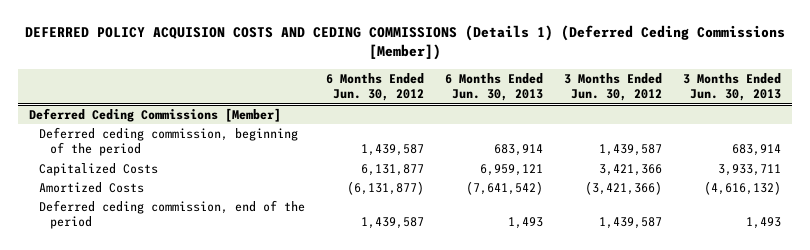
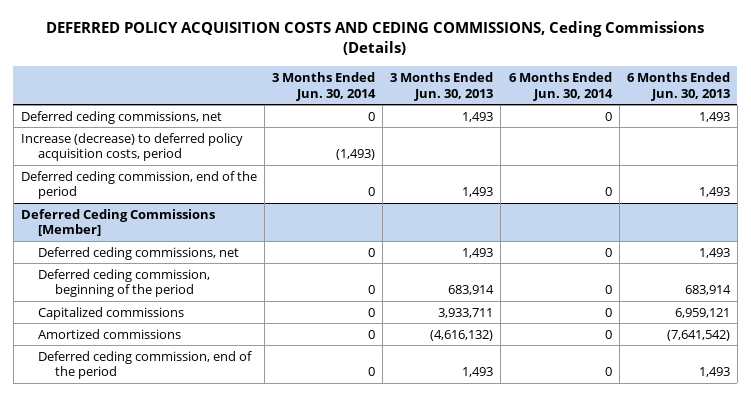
- DEFERRED POLICY ACQUISION COSTS AND CEDING COMMISSIONS (Details 1) (Deferred Ceding Commissions [Member])
+ DEFERRED POLICY ACQUISITION COSTS AND CEDING COMMISSIONS, Ceding Commissions (Details)
- | 6 Months Ended Jun. 30, 2012 | 6 Months Ended Jun. 30, 2013 | 3 Months Ended Jun. 30, 2012 | 3 Months Ended Jun. 30, 2013
+ | 3 Months Ended Jun. 30, 2014 | 3 Months Ended Jun. 30, 2013 | 6 Months Ended Jun. 30, 2014 | 6 Months Ended Jun. 30, 2013
+ Deferred ceding commissions, net | 0 | 1,493 | 0 | 1,493
+ Increase (decrease) to deferred policy acquisition costs, period | (1,493) | | |
+ Deferred ceding commission, end of the period | 0 | 1,493 | 0 | 1,493
@ Deferred Ceding Commissions [Member]
+ Deferred ceding commissions, net | 0 | 1,493 | 0 | 1,493
- Capitalized Costs | 6,131,877 | 6,959,121 | 3,421,366 | 3,933,711
- Amortized Costs | (6,131,877) | (7,641,542) | (3,421,366) | (4,616,132)
+ Capitalized commissions | 0 | 3,933,711 | 0 | 6,959,121
+ Amortized commissions | 0 | (4,616,132) | 0 | (7,641,542)

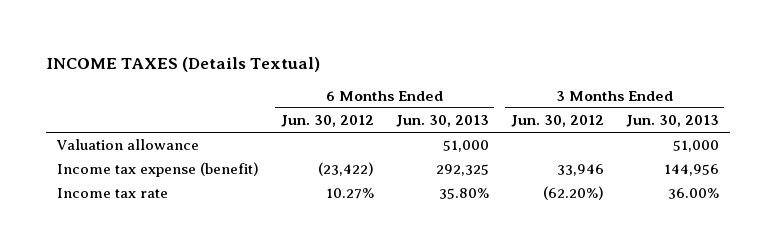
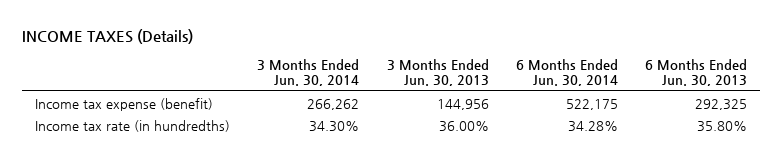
- INCOME TAXES (Details Textual)
+ INCOME TAXES (Details)
- | 6 Months Ended Jun. 30, 2012 | 6 Months Ended Jun. 30, 2013 | 3 Months Ended Jun. 30, 2012 | 3 Months Ended Jun. 30, 2013
+ | 3 Months Ended Jun. 30, 2014 | 3 Months Ended Jun. 30, 2013 | 6 Months Ended Jun. 30, 2014 | 6 Months Ended Jun. 30, 2013
- Valuation allowance | | 51,000 | | 51,000
- Income tax rate | 10.27% | 35.80% | (62.20%) | 36.00%
+ Income tax rate (in hundredths) | 34.30% | 36.00% | 34.28% | 35.80%

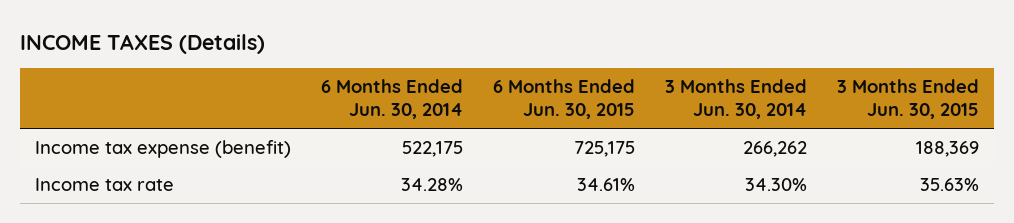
- | 3 Months Ended Jun. 30, 2014 | 3 Months Ended Jun. 30, 2013 | 6 Months Ended Jun. 30, 2014 | 6 Months Ended Jun. 30, 2013
+ | 6 Months Ended Jun. 30, 2014 | 6 Months Ended Jun. 30, 2015 | 3 Months Ended Jun. 30, 2014 | 3 Months Ended Jun. 30, 2015
- Income tax rate (in hundredths) | 34.30% | 36.00% | 34.28% | 35.80%
+ Income tax rate | 34.28% | 34.61% | 34.30% | 35.63%

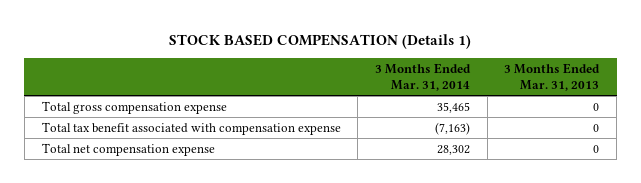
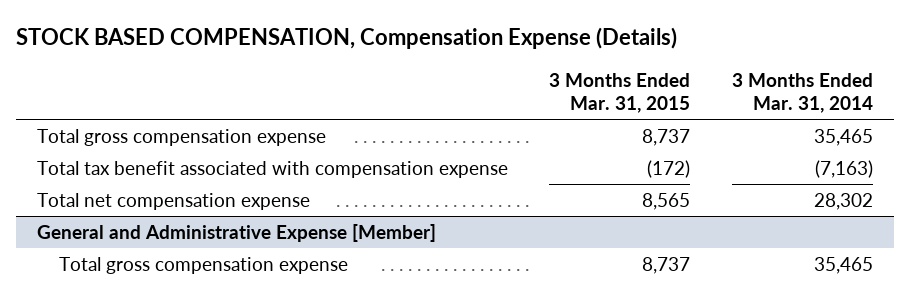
- STOCK BASED COMPENSATION (Details 1)
+ STOCK BASED COMPENSATION, Compensation Expense (Details)
- | 3 Months Ended Mar. 31, 2014 | 3 Months Ended Mar. 31, 2013
+ | 3 Months Ended Mar. 31, 2015 | 3 Months Ended Mar. 31, 2014
+ General and Administrative Expense [Member]
+ Total gross compensation expense | 8,737 | 35,465

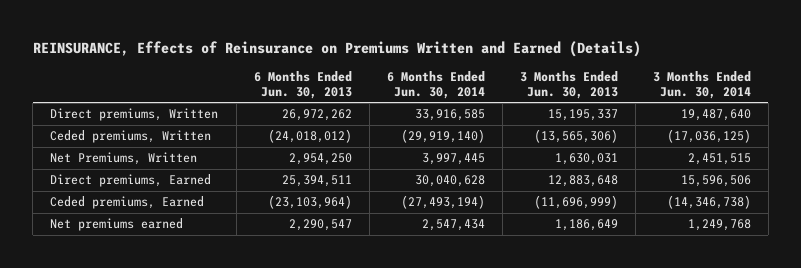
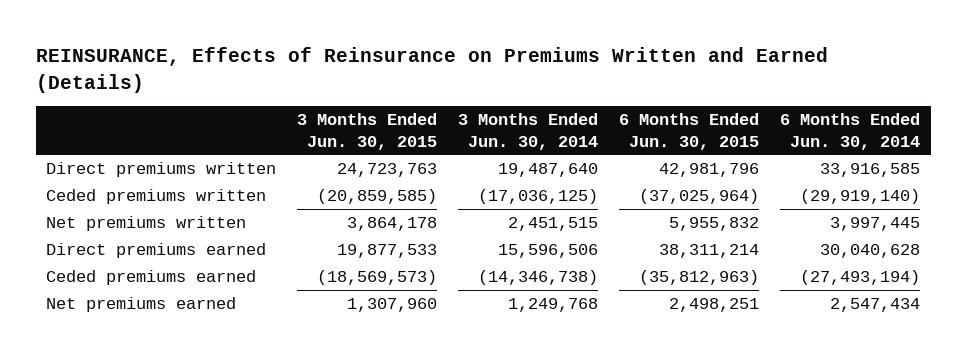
- | 6 Months Ended Jun. 30, 2013 | 6 Months Ended Jun. 30, 2014 | 3 Months Ended Jun. 30, 2013 | 3 Months Ended Jun. 30, 2014
+ | 3 Months Ended Jun. 30, 2015 | 3 Months Ended Jun. 30, 2014 | 6 Months Ended Jun. 30, 2015 | 6 Months Ended Jun. 30, 2014
- Direct premiums, Written | 26,972,262 | 33,916,585 | 15,195,337 | 19,487,640
- Ceded premiums, Written | (24,018,012) | (29,919,140) | (13,565,306) | (17,036,125)
- Net Premiums, Written | 2,954,250 | 3,997,445 | 1,630,031 | 2,451,515
- Direct premiums, Earned | 25,394,511 | 30,040,628 | 12,883,648 | 15,596,506
- Ceded premiums, Earned | (23,103,964) | (27,493,194) | (11,696,999) | (14,346,738)
+ Direct premiums written | 24,723,763 | 19,487,640 | 42,981,796 | 33,916,585
+ Ceded premiums written | (20,859,585) | (17,036,125) | (37,025,964) | (29,919,140)
+ Net premiums written | 3,864,178 | 2,451,515 | 5,955,832 | 3,997,445
+ Direct premiums earned | 19,877,533 | 15,596,506 | 38,311,214 | 30,040,628
+ Ceded premiums earned | (18,569,573) | (14,346,738) | (35,812,963) | (27,493,194)

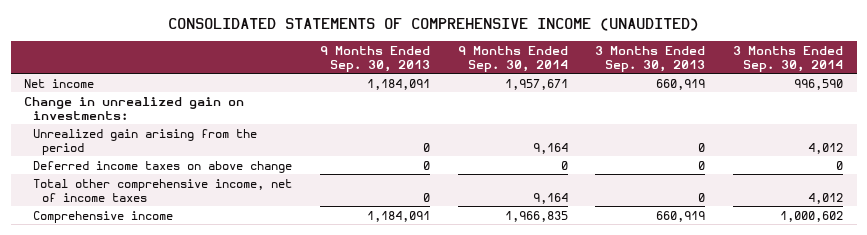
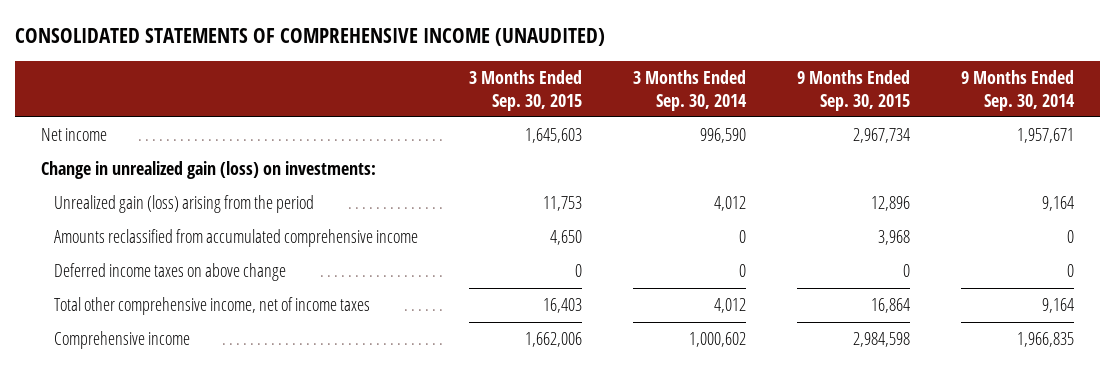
- | 9 Months Ended Sep. 30, 2013 | 9 Months Ended Sep. 30, 2014 | 3 Months Ended Sep. 30, 2013 | 3 Months Ended Sep. 30, 2014
+ | 3 Months Ended Sep. 30, 2015 | 3 Months Ended Sep. 30, 2014 | 9 Months Ended Sep. 30, 2015 | 9 Months Ended Sep. 30, 2014
- Change in unrealized gain on investments:
- Unrealized gain arising from the period | 0 | 9,164 | 0 | 4,012
+ Change in unrealized gain (loss) on investments:
+ Unrealized gain (loss) arising from the period | 11,753 | 4,012 | 12,896 | 9,164
+ Amounts reclassified from accumulated comprehensive income | 4,650 | 0 | 3,968 | 0

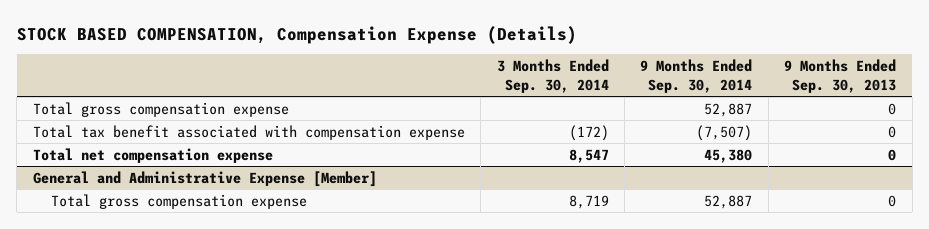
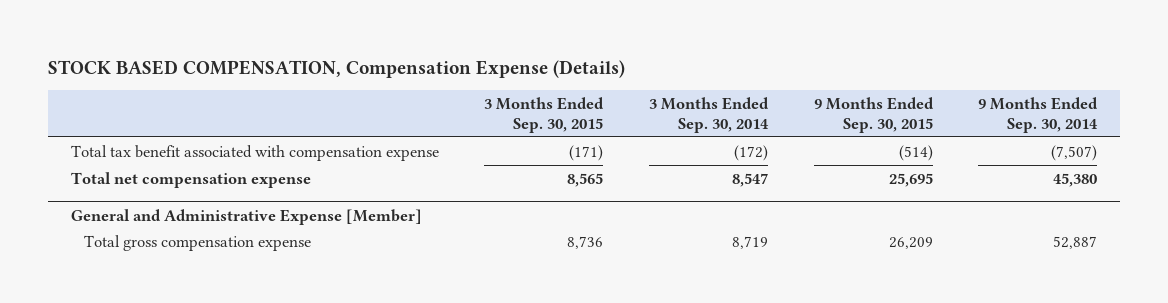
- | 3 Months Ended Sep. 30, 2014 | 9 Months Ended Sep. 30, 2014 | 9 Months Ended Sep. 30, 2013
+ | 3 Months Ended Sep. 30, 2015 | 3 Months Ended Sep. 30, 2014 | 9 Months Ended Sep. 30, 2015 | 9 Months Ended Sep. 30, 2014
- Total gross compensation expense | | 52,887 | 0

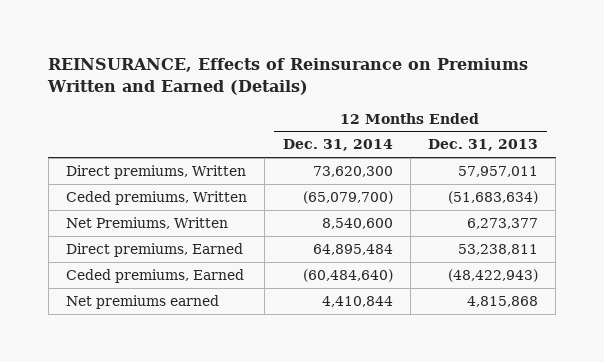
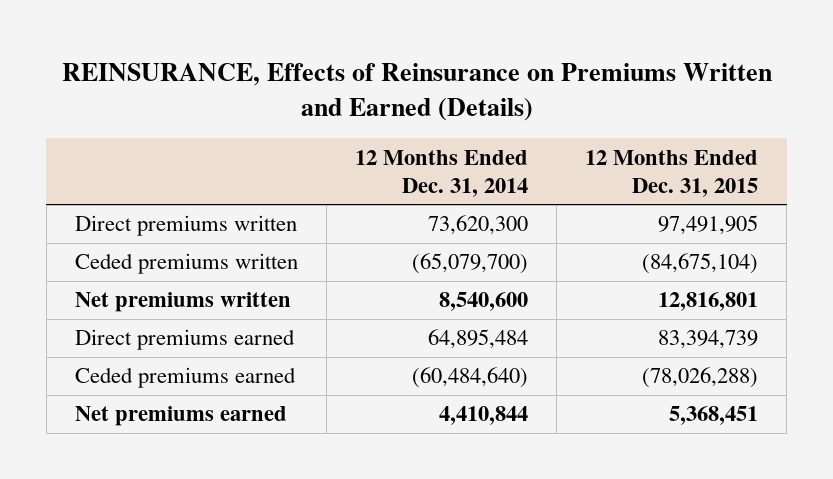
- | 12 Months Ended Dec. 31, 2014 | 12 Months Ended Dec. 31, 2013
+ | 12 Months Ended Dec. 31, 2014 | 12 Months Ended Dec. 31, 2015
- Direct premiums, Written | 73,620,300 | 57,957,011
- Ceded premiums, Written | (65,079,700) | (51,683,634)
- Net Premiums, Written | 8,540,600 | 6,273,377
- Direct premiums, Earned | 64,895,484 | 53,238,811
- Ceded premiums, Earned | (60,484,640) | (48,422,943)
+ Direct premiums written | 73,620,300 | 97,491,905
+ Ceded premiums written | (65,079,700) | (84,675,104)
+ Net premiums written | 8,540,600 | 12,816,801
+ Direct premiums earned | 64,895,484 | 83,394,739
+ Ceded premiums earned | (60,484,640) | (78,026,288)

